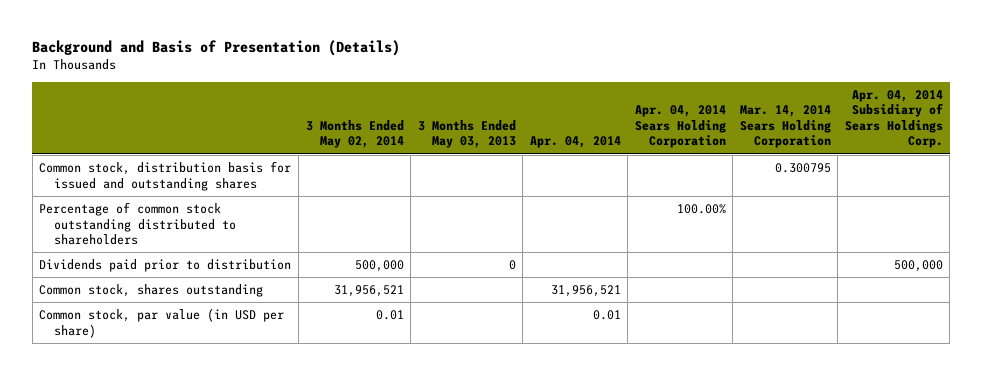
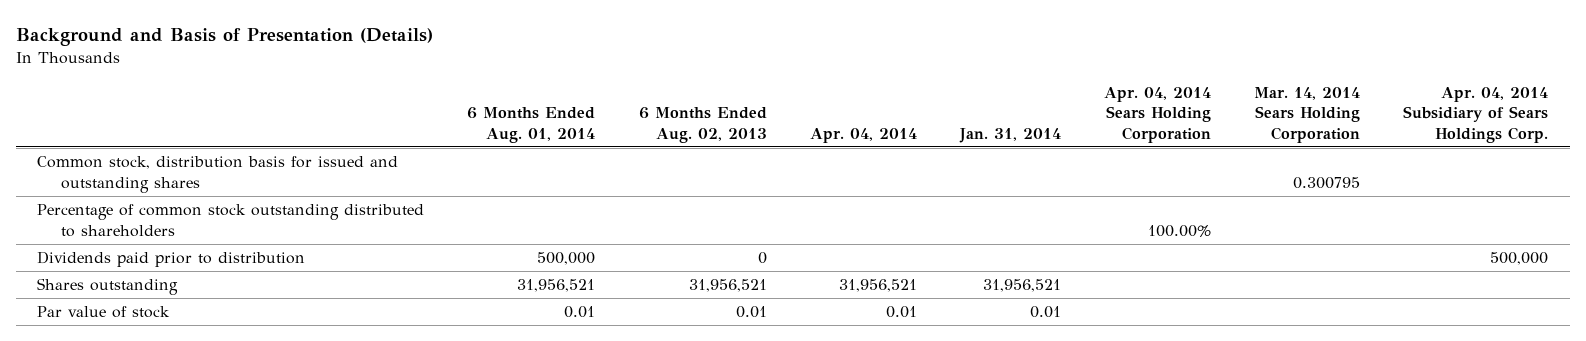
- | 3 Months Ended May 02, 2014 | 3 Months Ended May 03, 2013 | Apr. 04, 2014 | Apr. 04, 2014 Sears Holding Corporation | Mar. 14, 2014 Sears Holding Corporation | Apr. 04, 2014 Subsidiary of Sears Holdings Corp.
+ | 6 Months Ended Aug. 01, 2014 | 6 Months Ended Aug. 02, 2013 | Apr. 04, 2014 | Jan. 31, 2014 | Apr. 04, 2014 Sears Holding Corporation | Mar. 14, 2014 Sears Holding Corporation | Apr. 04, 2014 Subsidiary of Sears Holdings Corp.
- Common stock, shares outstanding | 31,956,521 | | 31,956,521 | | |
- Common stock, par value (in USD per share) | 0.01 | | 0.01 | | |
+ Shares outstanding | 31,956,521 | 31,956,521 | 31,956,521 | 31,956,521 | | |
+ Par value of stock | 0.01 | 0.01 | 0.01 | 0.01 | | |

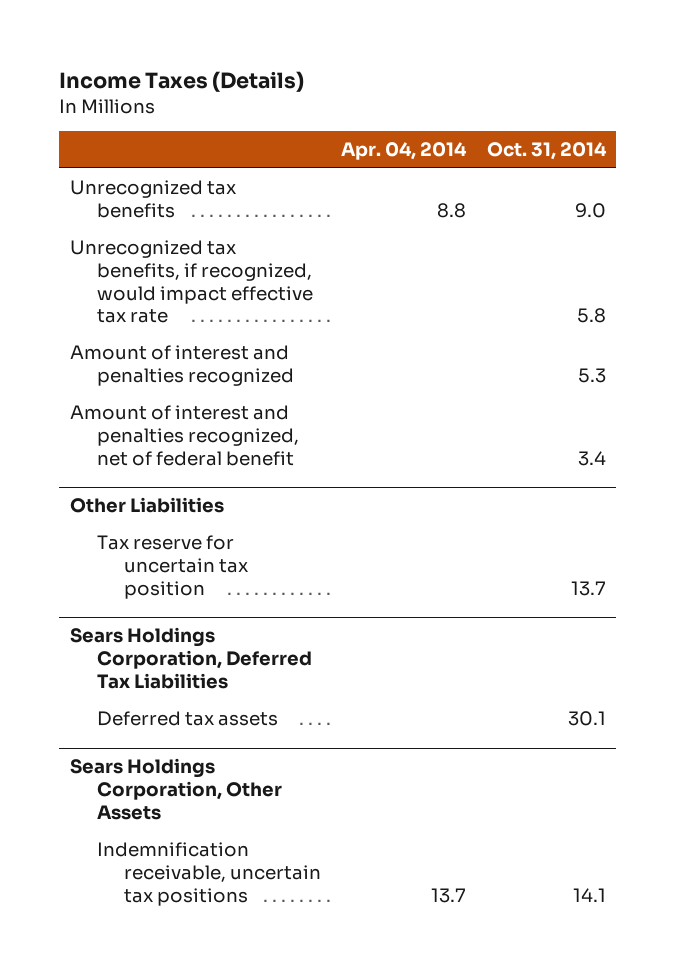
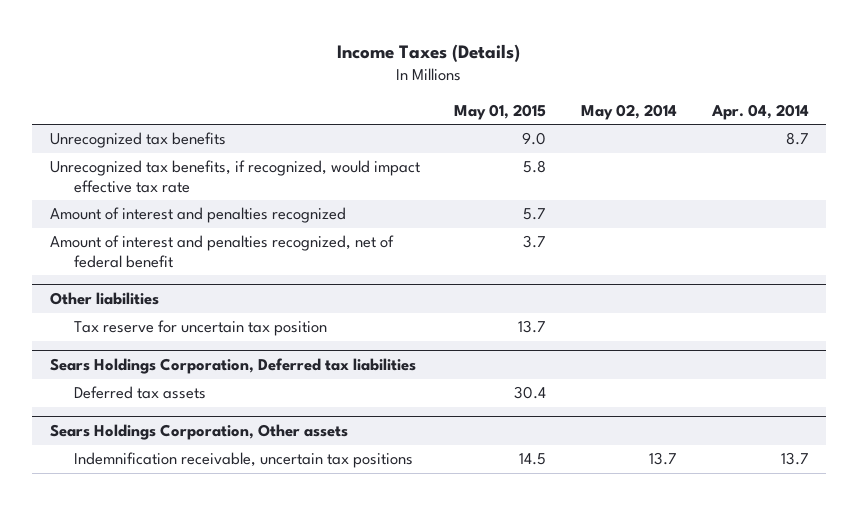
- | Apr. 04, 2014 | Oct. 31, 2014
+ | May 01, 2015 | May 02, 2014 | Apr. 04, 2014
- Unrecognized tax benefits | 8.8 | 9.0
+ Unrecognized tax benefits | 9.0 | | 8.7
- Other Liabilities
+ Other liabilities
- Sears Holdings Corporation, Deferred Tax Liabilities
+ Sears Holdings Corporation, Deferred tax liabilities
- Sears Holdings Corporation, Other Assets
+ Sears Holdings Corporation, Other assets

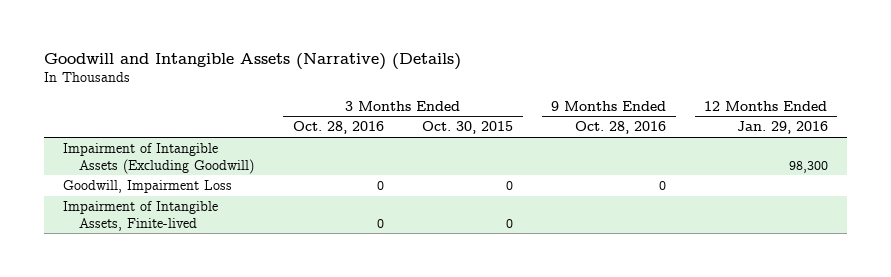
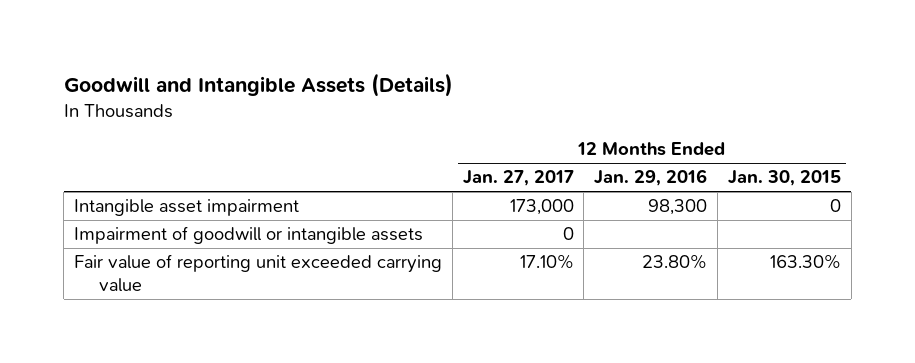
- Goodwill and Intangible Assets (Narrative) (Details)
+ Goodwill and Intangible Assets (Details)
- | 3 Months Ended Oct. 28, 2016 | 3 Months Ended Oct. 30, 2015 | 9 Months Ended Oct. 28, 2016 | 12 Months Ended Jan. 29, 2016
+ | 12 Months Ended Jan. 27, 2017 | 12 Months Ended Jan. 29, 2016 | 12 Months Ended Jan. 30, 2015
- Impairment of Intangible Assets (Excluding Goodwill) | | | | 98,300
- Goodwill, Impairment Loss | 0 | 0 | 0 |
- Impairment of Intangible Assets, Finite-lived | 0 | 0 | |
+ Intangible asset impairment | 173,000 | 98,300 | 0
+ Impairment of goodwill or intangible assets | 0 | |
+ Fair value of reporting unit exceeded carrying value | 17.10% | 23.80% | 163.30%

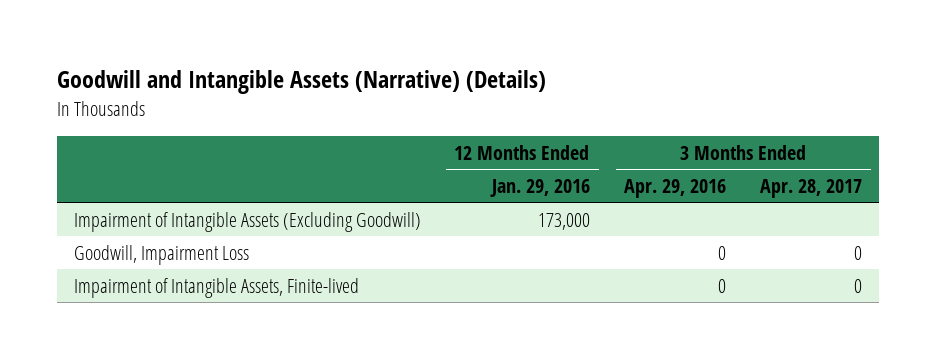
- Goodwill and Intangible Assets (Details)
+ Goodwill and Intangible Assets (Narrative) (Details)
- | 12 Months Ended Jan. 27, 2017 | 12 Months Ended Jan. 29, 2016 | 12 Months Ended Jan. 30, 2015
+ | 12 Months Ended Jan. 29, 2016 | 3 Months Ended Apr. 29, 2016 | 3 Months Ended Apr. 28, 2017
- Intangible asset impairment | 173,000 | 98,300 | 0
- Impairment of goodwill or intangible assets | 0 | |
- Fair value of reporting unit exceeded carrying value | 17.10% | 23.80% | 163.30%
+ Impairment of Intangible Assets (Excluding Goodwill) | 173,000 | |
+ Goodwill, Impairment Loss | | 0 | 0
+ Impairment of Intangible Assets, Finite-lived | | 0 | 0

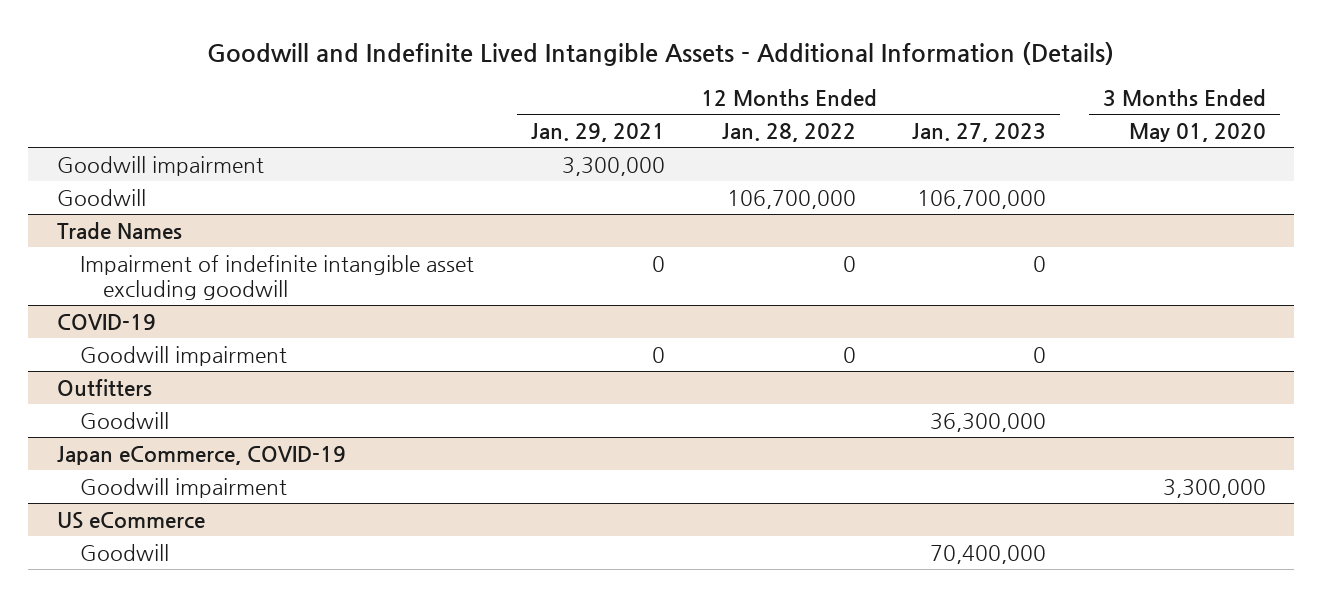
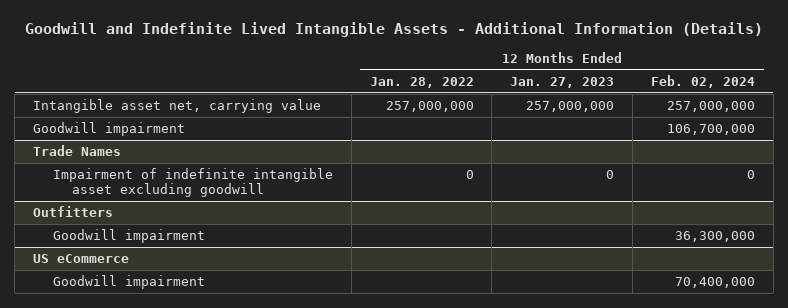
- | 12 Months Ended Jan. 29, 2021 | 12 Months Ended Jan. 28, 2022 | 12 Months Ended Jan. 27, 2023 | 3 Months Ended May 01, 2020
+ | 12 Months Ended Jan. 28, 2022 | 12 Months Ended Jan. 27, 2023 | 12 Months Ended Feb. 02, 2024
+ Intangible asset net, carrying value | 257,000,000 | 257,000,000 | 257,000,000
- Goodwill | | 106,700,000 | 106,700,000 |
- COVID-19
- Goodwill impairment | 0 | 0 | 0 |
@ Outfitters
- Goodwill | | | 36,300,000 |
- Japan eCommerce, COVID-19
- Goodwill impairment | | | | 3,300,000
@ Outfitters
+ Goodwill impairment | | | 36,300,000
@ US eCommerce
- Goodwill | | | 70,400,000 |
+ Goodwill impairment | | | 70,400,000

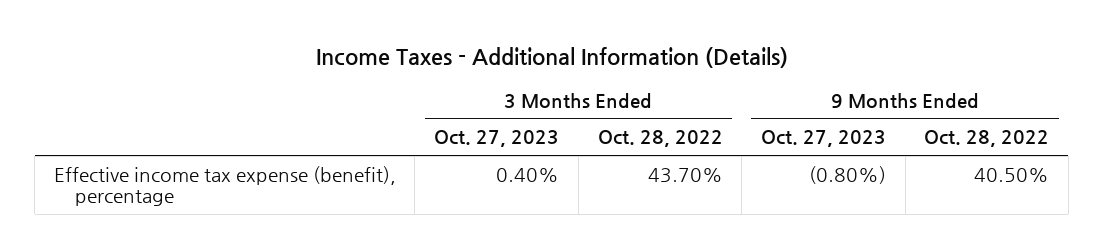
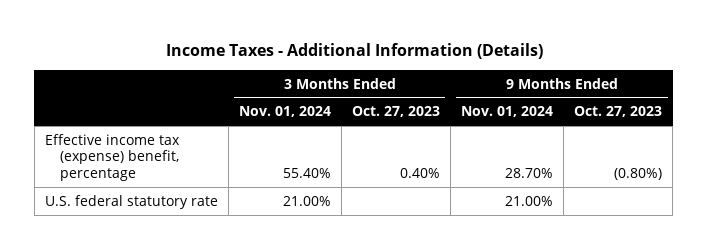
- | 3 Months Ended Oct. 27, 2023 | 3 Months Ended Oct. 28, 2022 | 9 Months Ended Oct. 27, 2023 | 9 Months Ended Oct. 28, 2022
+ | 3 Months Ended Nov. 01, 2024 | 3 Months Ended Oct. 27, 2023 | 9 Months Ended Nov. 01, 2024 | 9 Months Ended Oct. 27, 2023
- Effective income tax expense (benefit), percentage | 0.40% | 43.70% | (0.80%) | 40.50%
+ Effective income tax (expense) benefit, percentage | 55.40% | 0.40% | 28.70% | (0.80%)
+ U.S. federal statutory rate | 21.00% | | 21.00% |

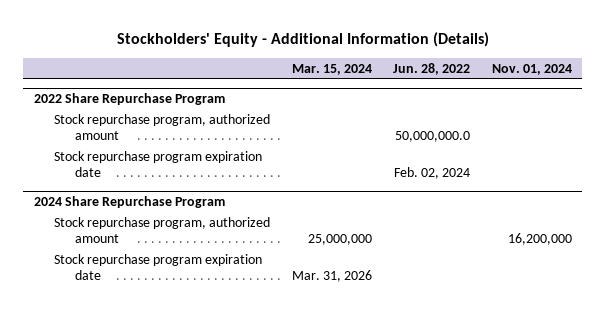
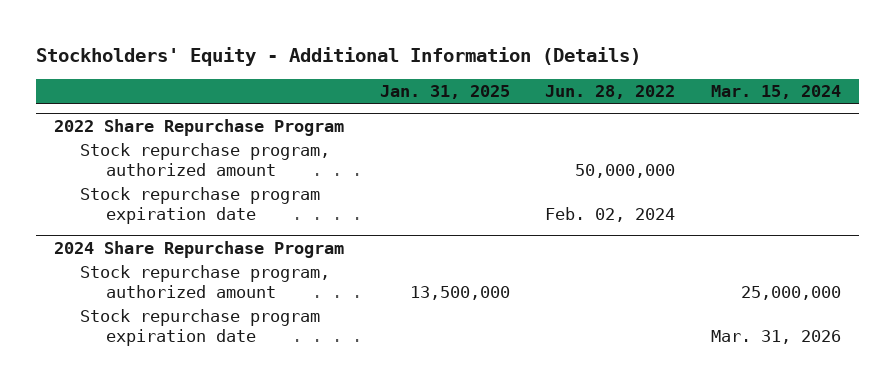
- | Mar. 15, 2024 | Jun. 28, 2022 | Nov. 01, 2024
+ | Jan. 31, 2025 | Jun. 28, 2022 | Mar. 15, 2024
@ 2022 Share Repurchase Program
- Stock repurchase program, authorized amount | | 50,000,000.0 |
+ Stock repurchase program, authorized amount | | 50,000,000 |

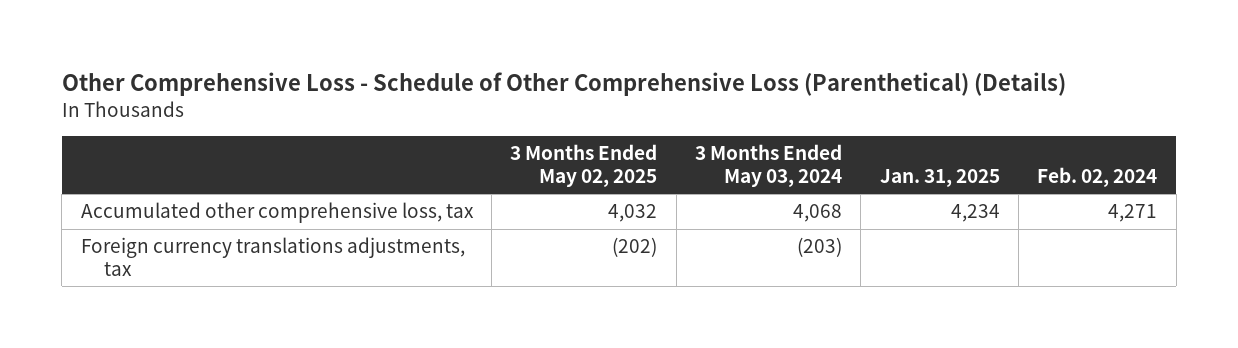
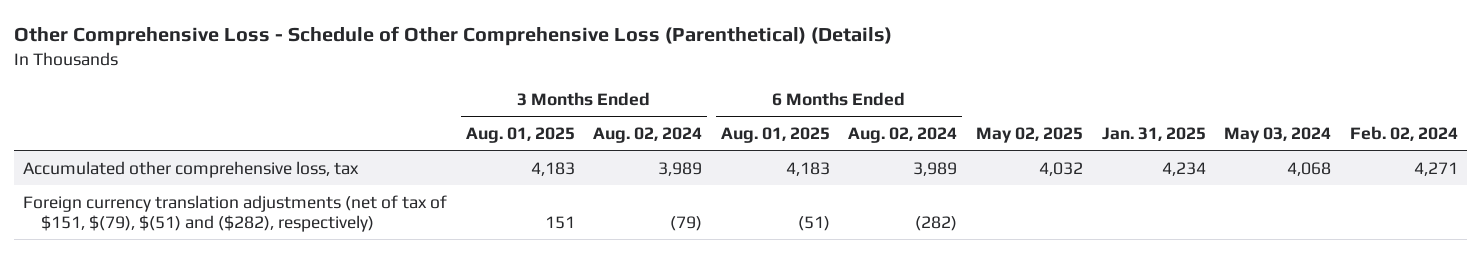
- | 3 Months Ended May 02, 2025 | 3 Months Ended May 03, 2024 | Jan. 31, 2025 | Feb. 02, 2024
+ | 3 Months Ended Aug. 01, 2025 | 3 Months Ended Aug. 02, 2024 | 6 Months Ended Aug. 01, 2025 | 6 Months Ended Aug. 02, 2024 | May 02, 2025 | Jan. 31, 2025 | May 03, 2024 | Feb. 02, 2024
- Foreign currency translations adjustments, tax | (202) | (203) | |
+ Foreign currency translation adjustments (net of tax of $151, $(79), $(51) and ($282), respectively) | 151 | (79) | (51) | (282) | | | |

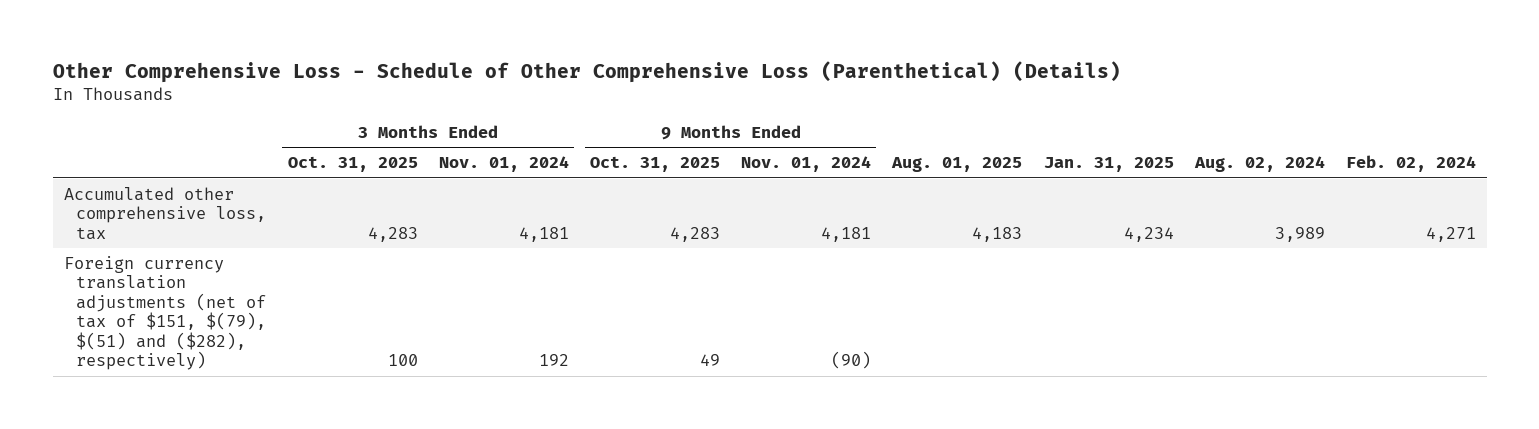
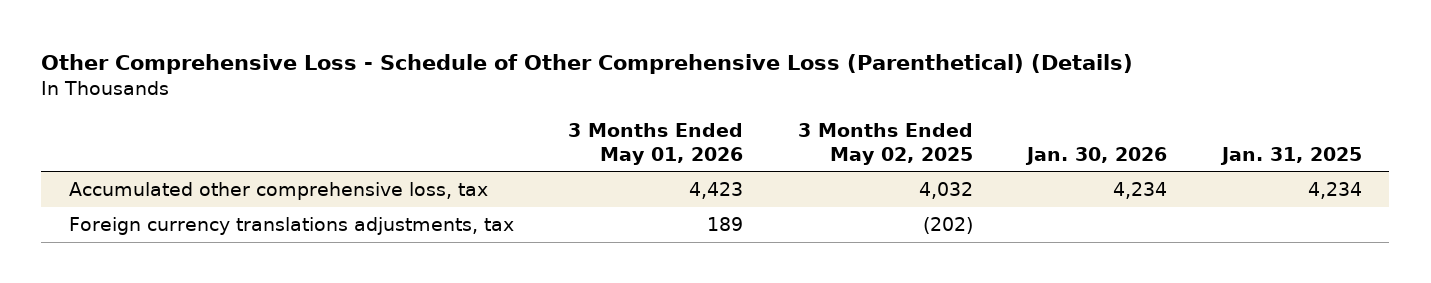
- | 3 Months Ended Oct. 31, 2025 | 3 Months Ended Nov. 01, 2024 | 9 Months Ended Oct. 31, 2025 | 9 Months Ended Nov. 01, 2024 | Aug. 01, 2025 | Jan. 31, 2025 | Aug. 02, 2024 | Feb. 02, 2024
+ | 3 Months Ended May 01, 2026 | 3 Months Ended May 02, 2025 | Jan. 30, 2026 | Jan. 31, 2025
- Foreign currency translation adjustments (net of tax of $151, $(79), $(51) and ($282), respectively) | 100 | 192 | 49 | (90) | | | |
+ Foreign currency translations adjustments, tax | 189 | (202) | |

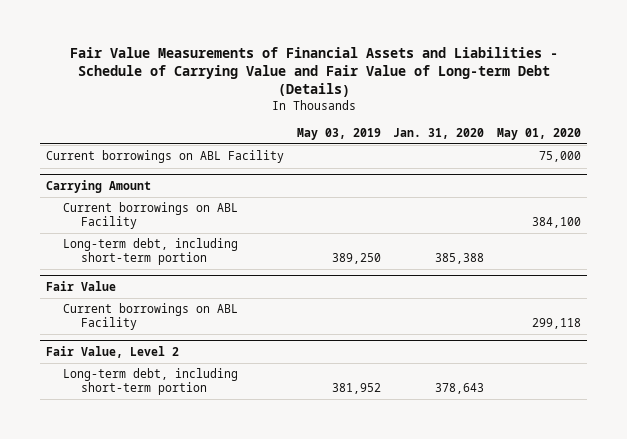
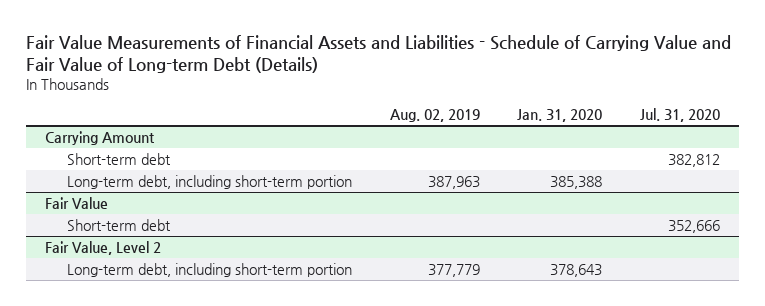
- | May 03, 2019 | Jan. 31, 2020 | May 01, 2020
+ | Aug. 02, 2019 | Jan. 31, 2020 | Jul. 31, 2020
- Current borrowings on ABL Facility | | | 75,000
@ Carrying Amount
- Current borrowings on ABL Facility | | | 384,100
+ Short-term debt | | | 382,812
@ Fair Value
- Current borrowings on ABL Facility | | | 299,118
+ Short-term debt | | | 352,666

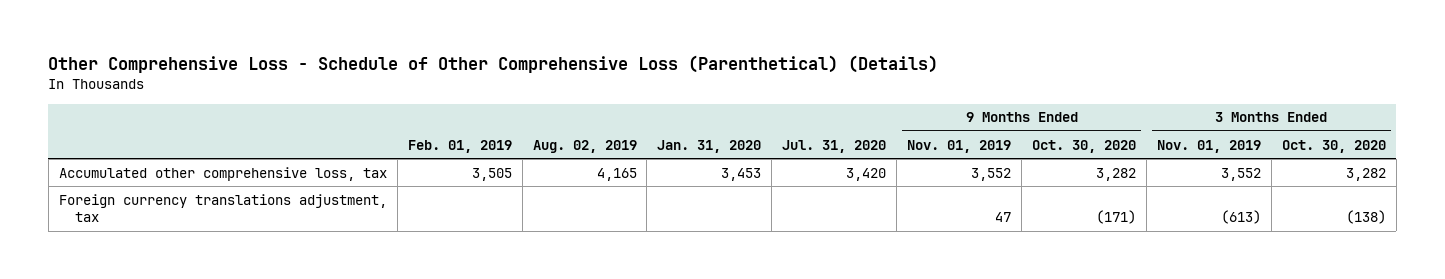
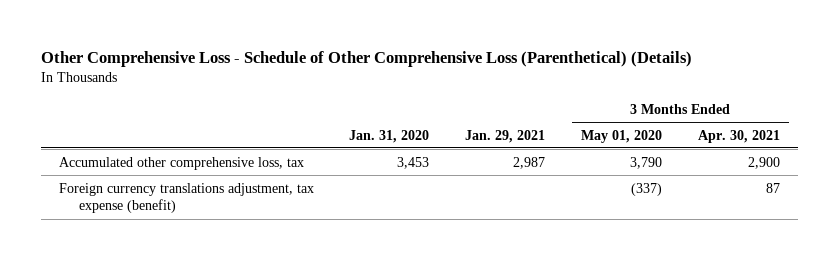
- | Feb. 01, 2019 | Aug. 02, 2019 | Jan. 31, 2020 | Jul. 31, 2020 | 9 Months Ended Nov. 01, 2019 | 9 Months Ended Oct. 30, 2020 | 3 Months Ended Nov. 01, 2019 | 3 Months Ended Oct. 30, 2020
+ | Jan. 31, 2020 | Jan. 29, 2021 | 3 Months Ended May 01, 2020 | 3 Months Ended Apr. 30, 2021
- Foreign currency translations adjustment, tax | | | | | 47 | (171) | (613) | (138)
+ Foreign currency translations adjustment, tax expense (benefit) | | | (337) | 87

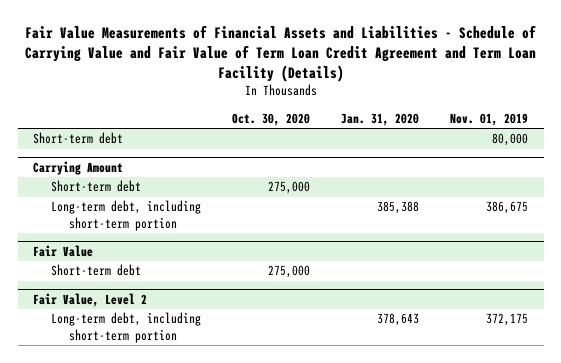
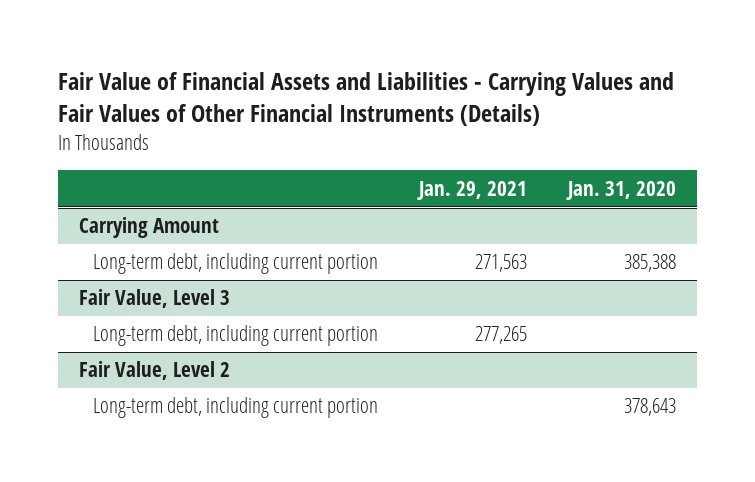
- Fair Value Measurements of Financial Assets and Liabilities - Schedule of Carrying Value and Fair Value of Term Loan Credit Agreement and Term Loan Facility (Details)
+ Fair Value of Financial Assets and Liabilities - Carrying Values and Fair Values of Other Financial Instruments (Details)
- | Oct. 30, 2020 | Jan. 31, 2020 | Nov. 01, 2019
+ | Jan. 29, 2021 | Jan. 31, 2020
- Short-term debt | | | 80,000
@ Carrying Amount
- Short-term debt | 275,000 | |
- Long-term debt, including short-term portion | | 385,388 | 386,675
- Fair Value
- Short-term debt | 275,000 | |
@ Carrying Amount
+ Long-term debt, including current portion | 271,563 | 385,388
+ Fair Value, Level 3
+ Long-term debt, including current portion | 277,265 |
@ Fair Value, Level 2
- Long-term debt, including short-term portion | | 378,643 | 372,175
+ Long-term debt, including current portion | | 378,643

